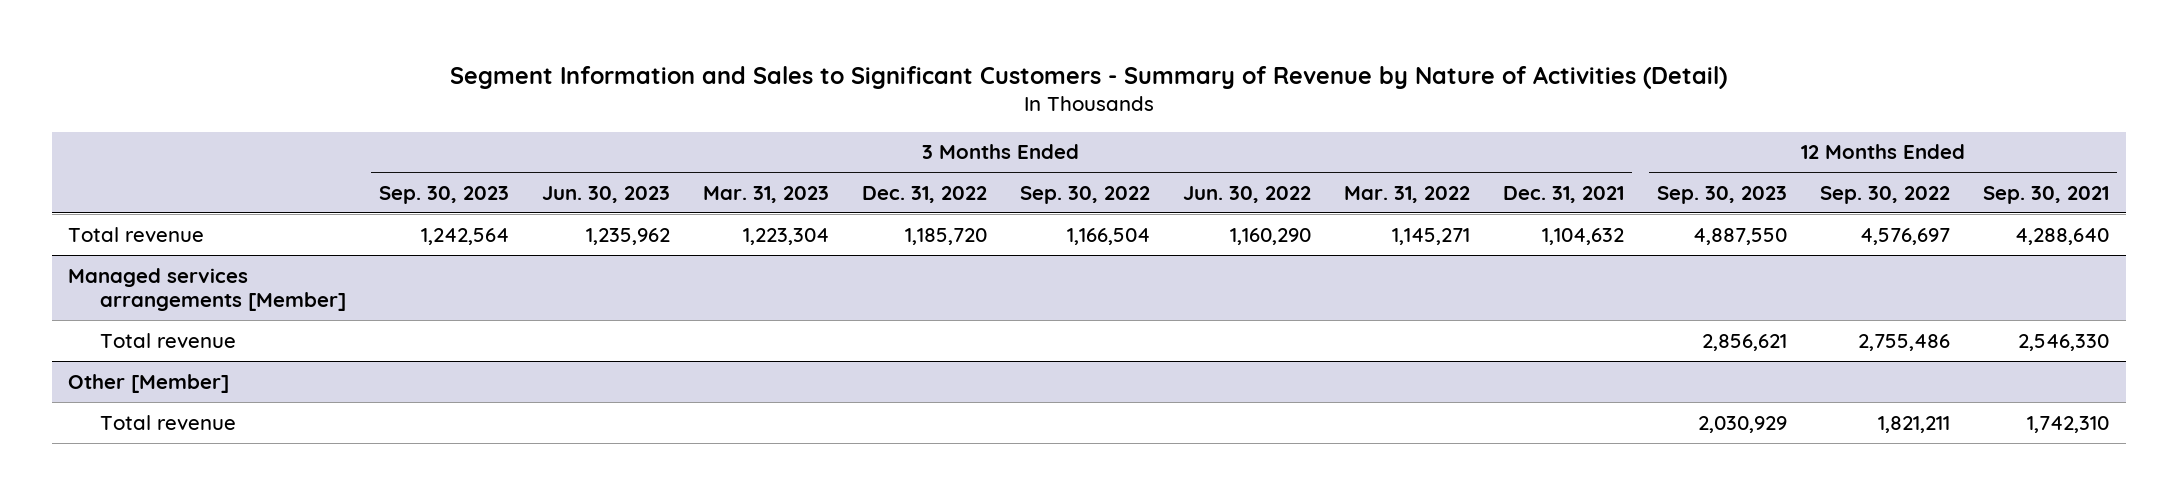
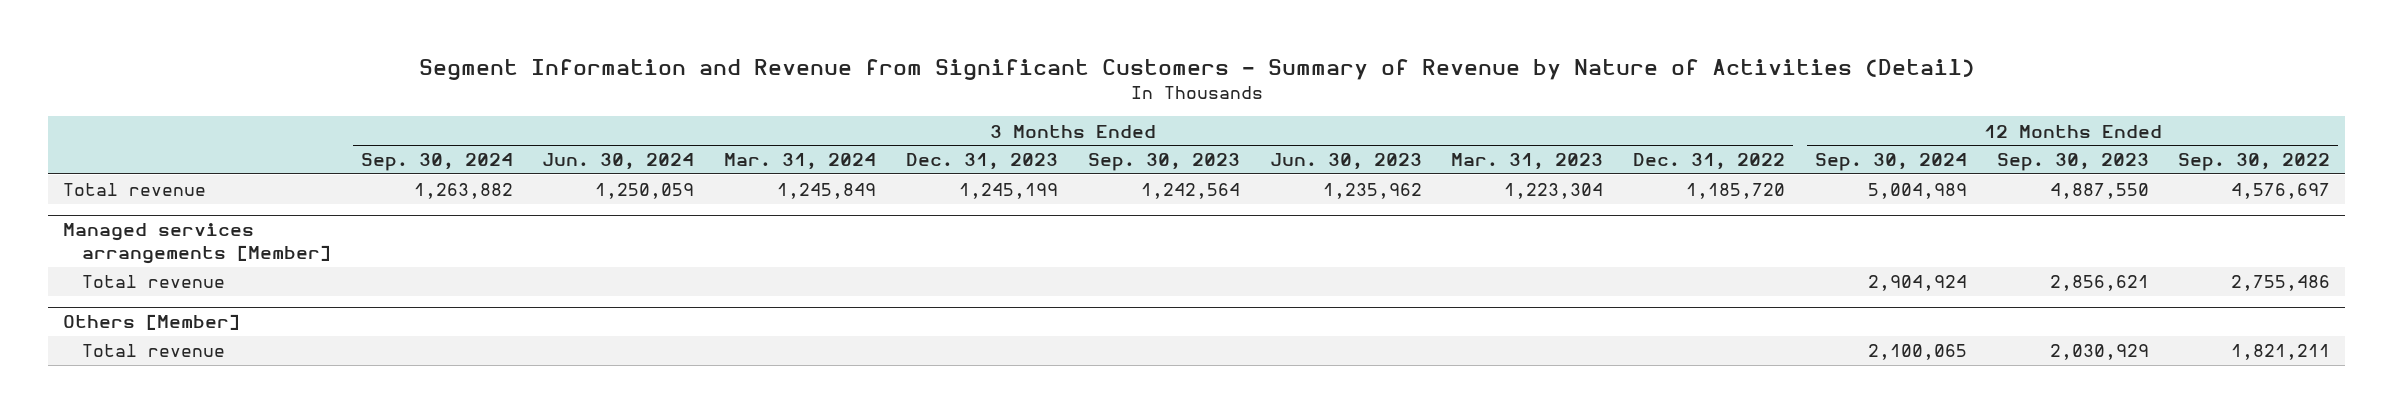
- Segment Information and Sales to Significant Customers - Summary of Revenue by Nature of Activities (Detail)
+ Segment Information and Revenue from Significant Customers - Summary of Revenue by Nature of Activities (Detail)
- | 3 Months Ended Sep. 30, 2023 | 3 Months Ended Jun. 30, 2023 | 3 Months Ended Mar. 31, 2023 | 3 Months Ended Dec. 31, 2022 | 3 Months Ended Sep. 30, 2022 | 3 Months Ended Jun. 30, 2022 | 3 Months Ended Mar. 31, 2022 | 3 Months Ended Dec. 31, 2021 | 12 Months Ended Sep. 30, 2023 | 12 Months Ended Sep. 30, 2022 | 12 Months Ended Sep. 30, 2021
+ | 3 Months Ended Sep. 30, 2024 | 3 Months Ended Jun. 30, 2024 | 3 Months Ended Mar. 31, 2024 | 3 Months Ended Dec. 31, 2023 | 3 Months Ended Sep. 30, 2023 | 3 Months Ended Jun. 30, 2023 | 3 Months Ended Mar. 31, 2023 | 3 Months Ended Dec. 31, 2022 | 12 Months Ended Sep. 30, 2024 | 12 Months Ended Sep. 30, 2023 | 12 Months Ended Sep. 30, 2022
- Other [Member]
+ Others [Member]

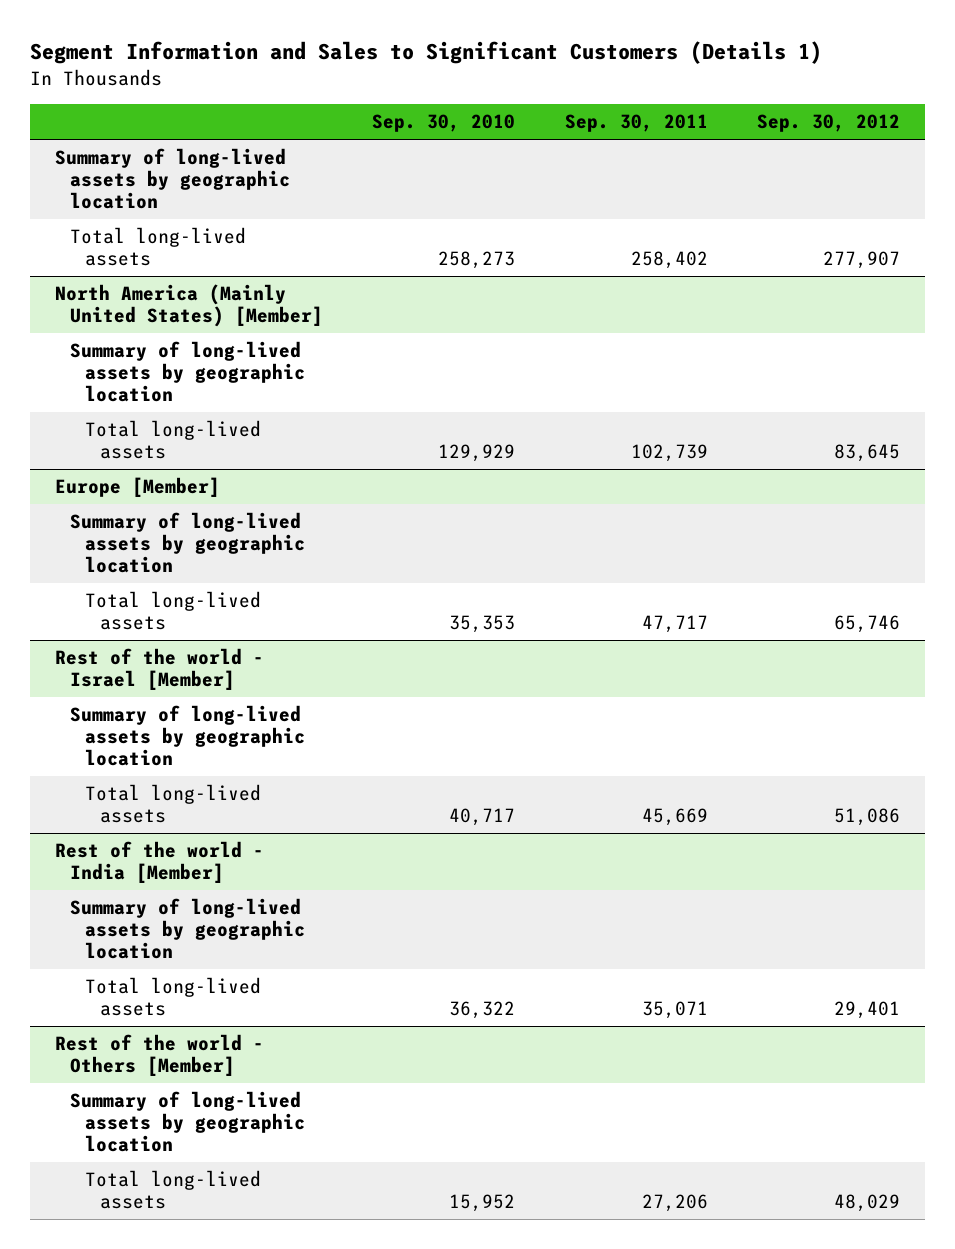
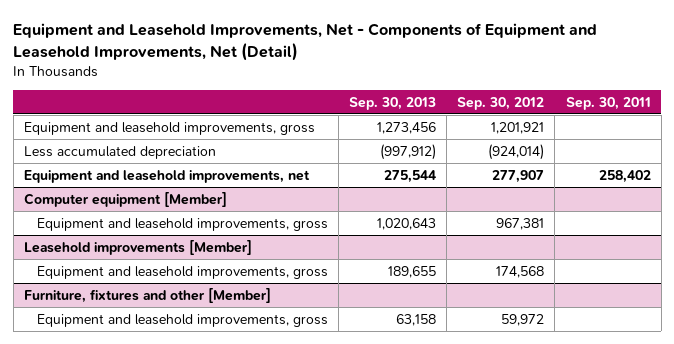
- Segment Information and Sales to Significant Customers (Details 1)
+ Equipment and Leasehold Improvements, Net - Components of Equipment and Leasehold Improvements, Net (Detail)
- | Sep. 30, 2010 | Sep. 30, 2011 | Sep. 30, 2012
+ | Sep. 30, 2013 | Sep. 30, 2012 | Sep. 30, 2011
- Summary of long-lived assets by geographic location
- Total long-lived assets | 258,273 | 258,402 | 277,907
- North America (Mainly United States) [Member]
- Summary of long-lived assets by geographic location
- Total long-lived assets | 129,929 | 102,739 | 83,645
- Europe [Member]
- Summary of long-lived assets by geographic location
- Total long-lived assets | 35,353 | 47,717 | 65,746
- Rest of the world - Israel [Member]
- Summary of long-lived assets by geographic location
- Total long-lived assets | 40,717 | 45,669 | 51,086
- Rest of the world - India [Member]
- Summary of long-lived assets by geographic location
- Total long-lived assets | 36,322 | 35,071 | 29,401
- Rest of the world - Others [Member]
- Summary of long-lived assets by geographic location
- Total long-lived assets | 15,952 | 27,206 | 48,029
+ Equipment and leasehold improvements, gross | 1,273,456 | 1,201,921 |
+ Less accumulated depreciation | (997,912) | (924,014) |
+ Equipment and leasehold improvements, net | 275,544 | 277,907 | 258,402
+ Computer equipment [Member]
+ Equipment and leasehold improvements, gross | 1,020,643 | 967,381 |
+ Leasehold improvements [Member]
+ Equipment and leasehold improvements, gross | 189,655 | 174,568 |
+ Furniture, fixtures and other [Member]
+ Equipment and leasehold improvements, gross | 63,158 | 59,972 |

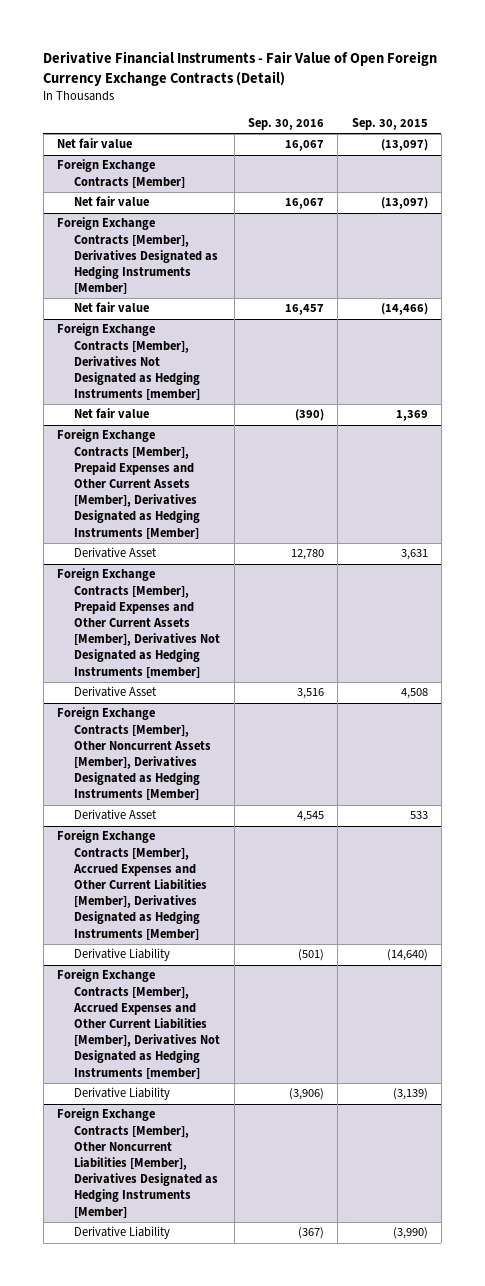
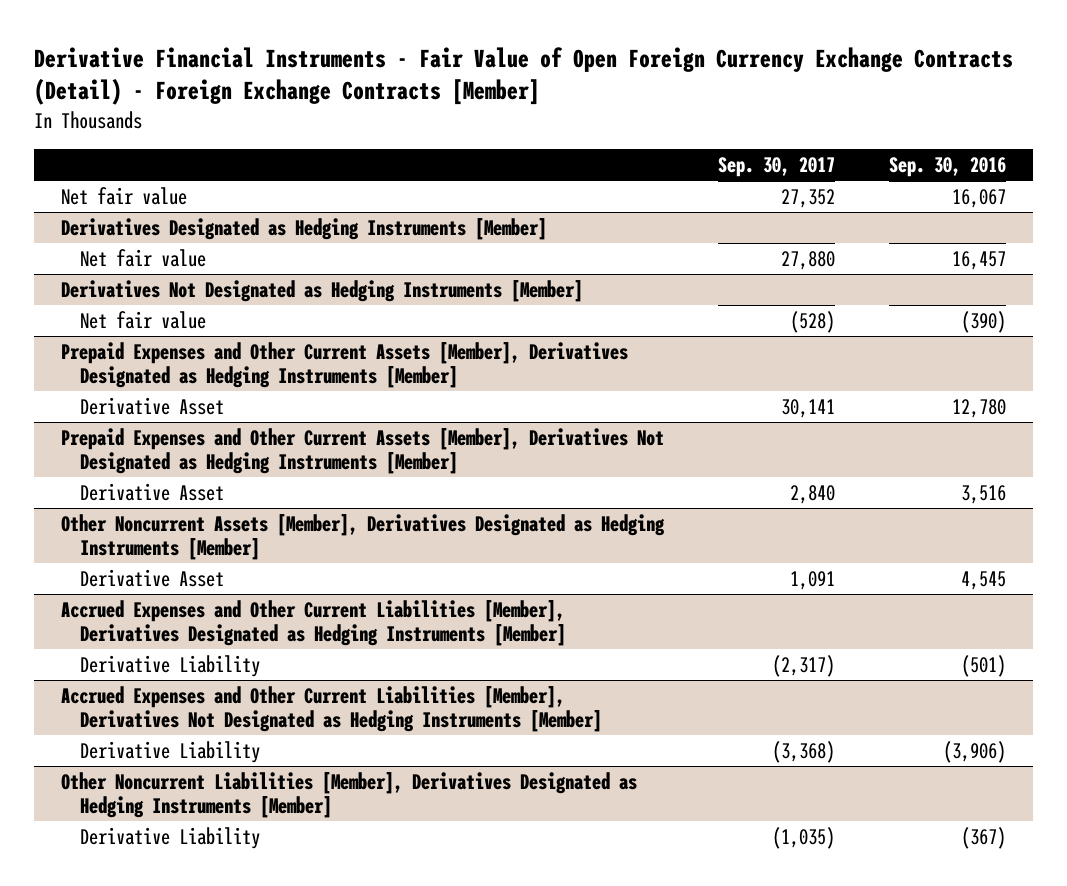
- Derivative Financial Instruments - Fair Value of Open Foreign Currency Exchange Contracts (Detail)
+ Derivative Financial Instruments - Fair Value of Open Foreign Currency Exchange Contracts (Detail) - Foreign Exchange Contracts [Member]
- | Sep. 30, 2016 | Sep. 30, 2015
+ | Sep. 30, 2017 | Sep. 30, 2016
- Foreign Exchange Contracts [Member]
- Net fair value | 16,067 | (13,097)
- Foreign Exchange Contracts [Member], Derivatives Designated as Hedging Instruments [Member]
+ Derivatives Designated as Hedging Instruments [Member]
- Foreign Exchange Contracts [Member], Derivatives Not Designated as Hedging Instruments [member]
+ Derivatives Not Designated as Hedging Instruments [Member]
- Foreign Exchange Contracts [Member], Prepaid Expenses and Other Current Assets [Member], Derivatives Designated as Hedging Instruments [Member]
+ Prepaid Expenses and Other Current Assets [Member], Derivatives Designated as Hedging Instruments [Member]
- Foreign Exchange Contracts [Member], Prepaid Expenses and Other Current Assets [Member], Derivatives Not Designated as Hedging Instruments [member]
+ Prepaid Expenses and Other Current Assets [Member], Derivatives Not Designated as Hedging Instruments [Member]
- Foreign Exchange Contracts [Member], Other Noncurrent Assets [Member], Derivatives Designated as Hedging Instruments [Member]
+ Other Noncurrent Assets [Member], Derivatives Designated as Hedging Instruments [Member]
- Foreign Exchange Contracts [Member], Accrued Expenses and Other Current Liabilities [Member], Derivatives Designated as Hedging Instruments [Member]
+ Accrued Expenses and Other Current Liabilities [Member], Derivatives Designated as Hedging Instruments [Member]
- Foreign Exchange Contracts [Member], Accrued Expenses and Other Current Liabilities [Member], Derivatives Not Designated as Hedging Instruments [member]
+ Accrued Expenses and Other Current Liabilities [Member], Derivatives Not Designated as Hedging Instruments [Member]
- Foreign Exchange Contracts [Member], Other Noncurrent Liabilities [Member], Derivatives Designated as Hedging Instruments [Member]
+ Other Noncurrent Liabilities [Member], Derivatives Designated as Hedging Instruments [Member]

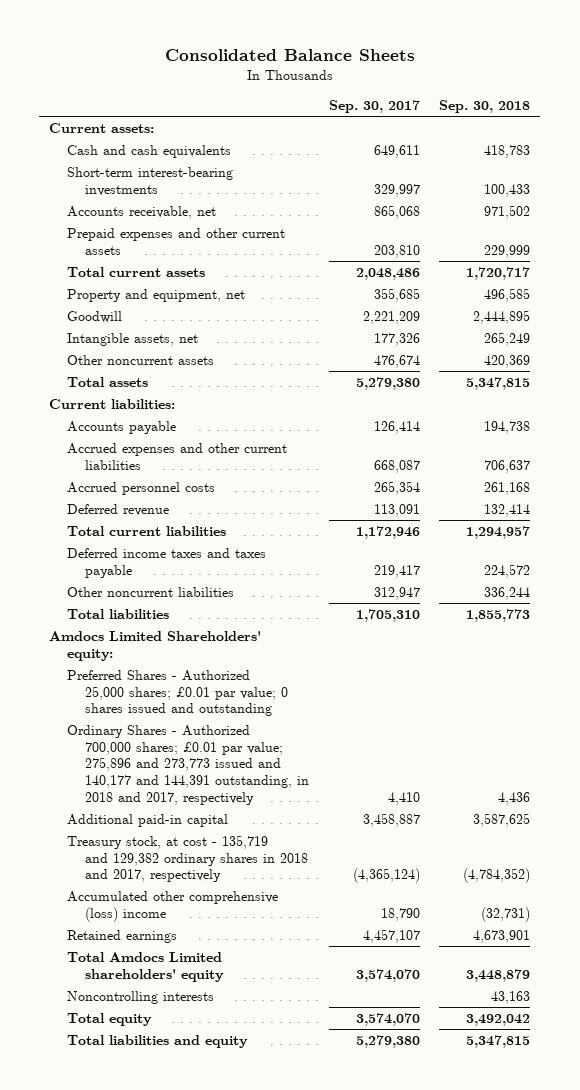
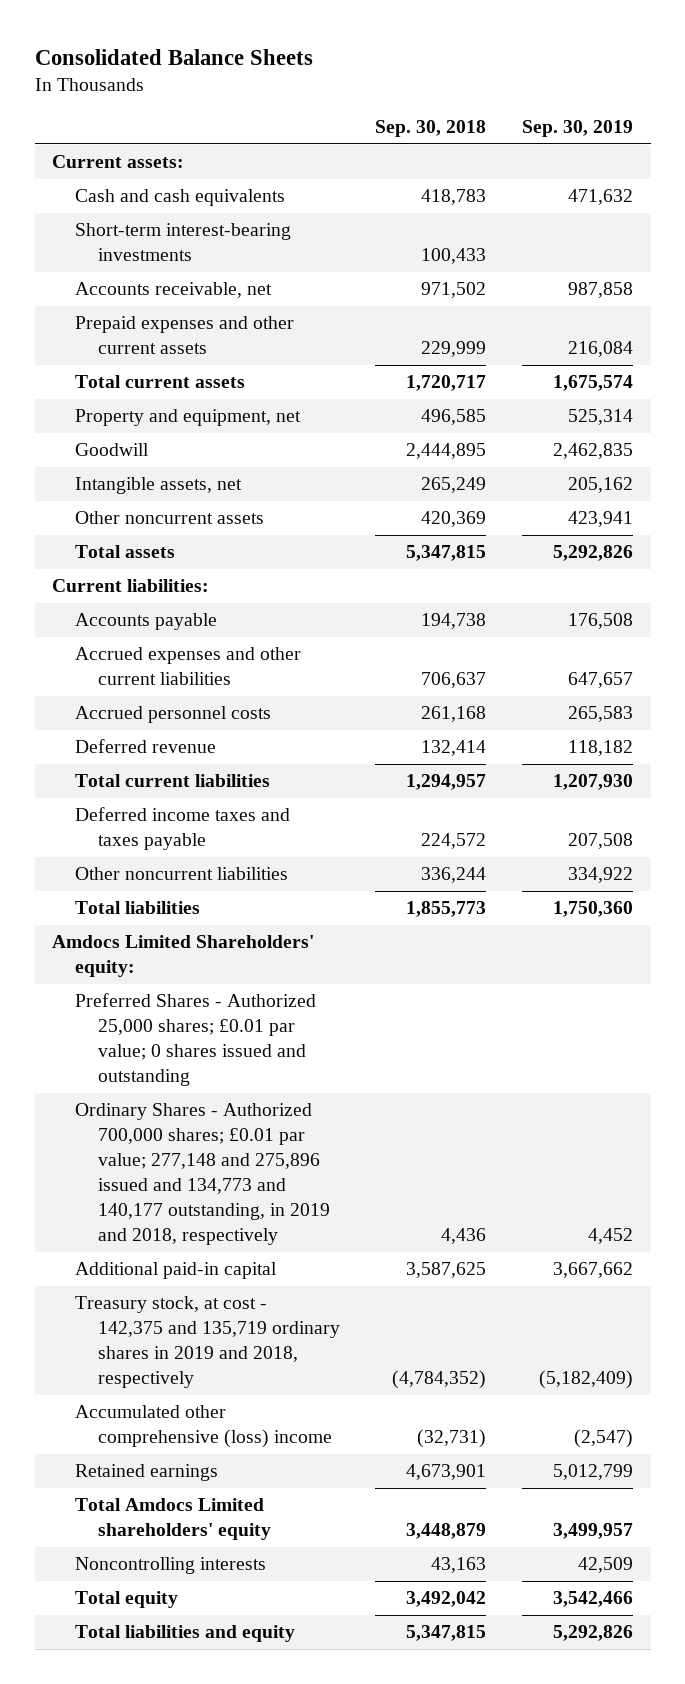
- | Sep. 30, 2017 | Sep. 30, 2018
+ | Sep. 30, 2018 | Sep. 30, 2019
- Ordinary Shares - Authorized 700,000 shares; £0.01 par value; 275,896 and 273,773 issued and 140,177 and 144,391 outstanding, in 2018 and 2017, respectively | 4,410 | 4,436
+ Ordinary Shares - Authorized 700,000 shares; £0.01 par value; 277,148 and 275,896 issued and 134,773 and 140,177 outstanding, in 2019 and 2018, respectively | 4,436 | 4,452
- Treasury stock, at cost - 135,719 and 129,382 ordinary shares in 2018 and 2017, respectively | (4,365,124) | (4,784,352)
+ Treasury stock, at cost - 142,375 and 135,719 ordinary shares in 2019 and 2018, respectively | (4,784,352) | (5,182,409)

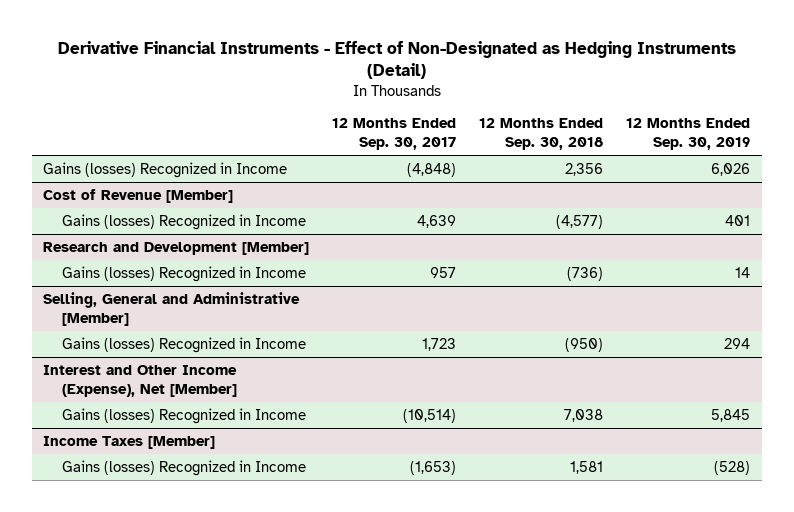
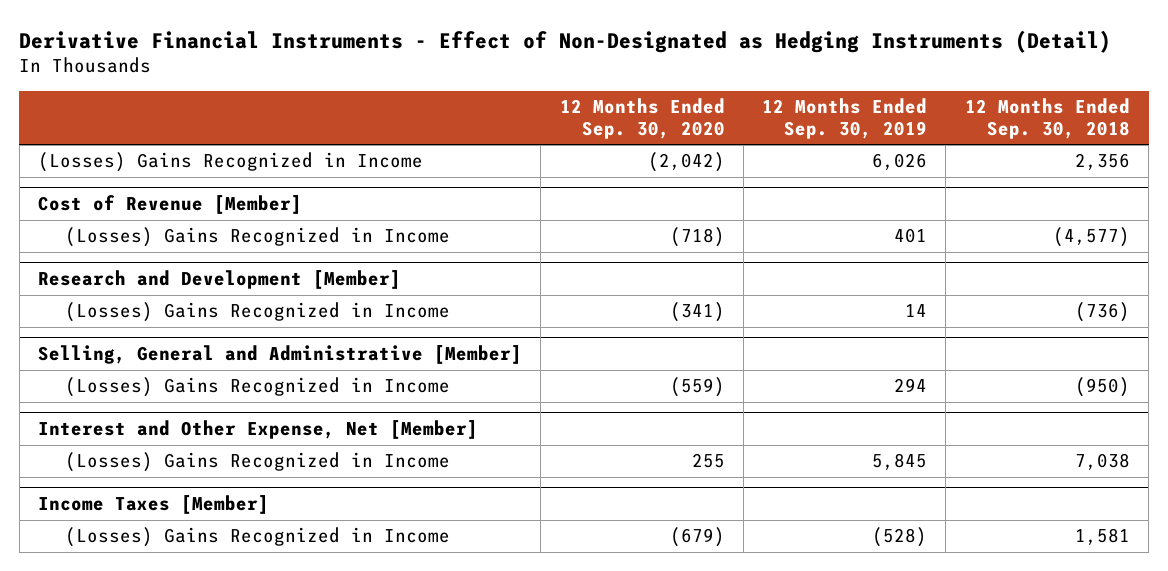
- | 12 Months Ended Sep. 30, 2017 | 12 Months Ended Sep. 30, 2018 | 12 Months Ended Sep. 30, 2019
+ | 12 Months Ended Sep. 30, 2020 | 12 Months Ended Sep. 30, 2019 | 12 Months Ended Sep. 30, 2018
- Gains (losses) Recognized in Income | (4,848) | 2,356 | 6,026
+ (Losses) Gains Recognized in Income | (2,042) | 6,026 | 2,356
@ Cost of Revenue [Member]
- Gains (losses) Recognized in Income | 4,639 | (4,577) | 401
+ (Losses) Gains Recognized in Income | (718) | 401 | (4,577)
@ Research and Development [Member]
- Gains (losses) Recognized in Income | 957 | (736) | 14
+ (Losses) Gains Recognized in Income | (341) | 14 | (736)
@ Selling, General and Administrative [Member]
- Gains (losses) Recognized in Income | 1,723 | (950) | 294
- Interest and Other Income (Expense), Net [Member]
- Gains (losses) Recognized in Income | (10,514) | 7,038 | 5,845
@ Selling, General and Administrative [Member]
+ (Losses) Gains Recognized in Income | (559) | 294 | (950)
+ Interest and Other Expense, Net [Member]
+ (Losses) Gains Recognized in Income | 255 | 5,845 | 7,038
@ Income Taxes [Member]
- Gains (losses) Recognized in Income | (1,653) | 1,581 | (528)
+ (Losses) Gains Recognized in Income | (679) | (528) | 1,581

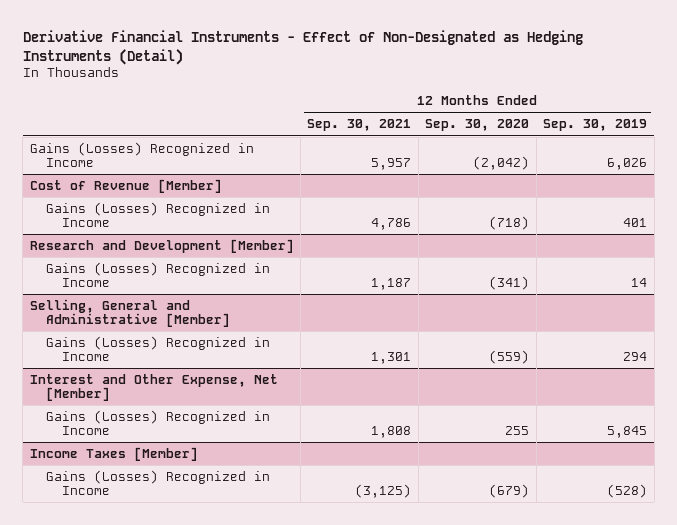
- | 12 Months Ended Sep. 30, 2020 | 12 Months Ended Sep. 30, 2019 | 12 Months Ended Sep. 30, 2018
+ | 12 Months Ended Sep. 30, 2021 | 12 Months Ended Sep. 30, 2020 | 12 Months Ended Sep. 30, 2019
- (Losses) Gains Recognized in Income | (2,042) | 6,026 | 2,356
+ Gains (Losses) Recognized in Income | 5,957 | (2,042) | 6,026
@ Cost of Revenue [Member]
- (Losses) Gains Recognized in Income | (718) | 401 | (4,577)
+ Gains (Losses) Recognized in Income | 4,786 | (718) | 401
@ Research and Development [Member]
- (Losses) Gains Recognized in Income | (341) | 14 | (736)
+ Gains (Losses) Recognized in Income | 1,187 | (341) | 14
@ Selling, General and Administrative [Member]
- (Losses) Gains Recognized in Income | (559) | 294 | (950)
+ Gains (Losses) Recognized in Income | 1,301 | (559) | 294
@ Interest and Other Expense, Net [Member]
- (Losses) Gains Recognized in Income | 255 | 5,845 | 7,038
+ Gains (Losses) Recognized in Income | 1,808 | 255 | 5,845
@ Income Taxes [Member]
- (Losses) Gains Recognized in Income | (679) | (528) | 1,581
+ Gains (Losses) Recognized in Income | (3,125) | (679) | (528)

